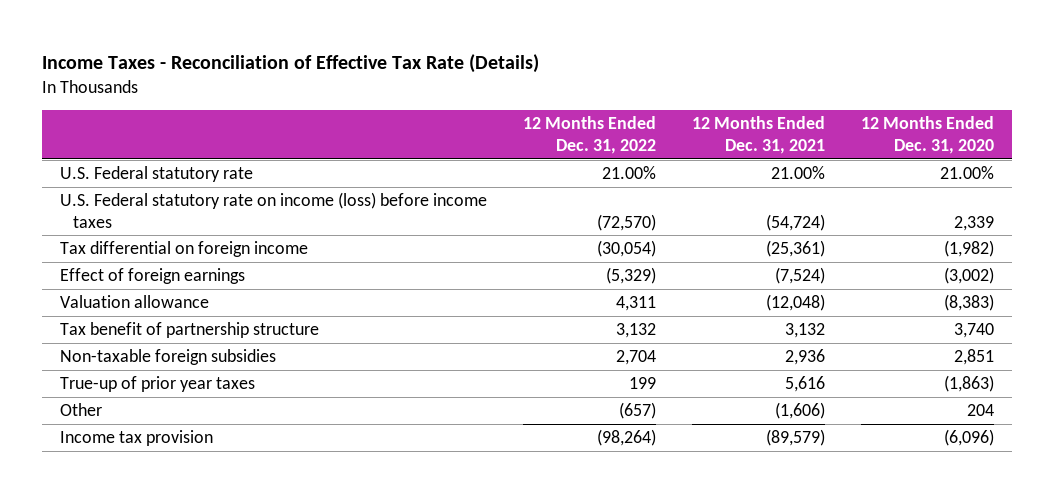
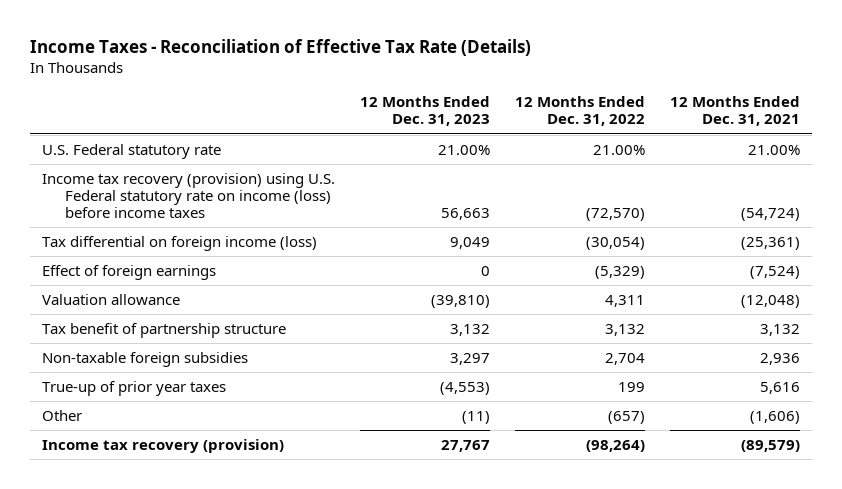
- | 12 Months Ended Dec. 31, 2022 | 12 Months Ended Dec. 31, 2021 | 12 Months Ended Dec. 31, 2020
+ | 12 Months Ended Dec. 31, 2023 | 12 Months Ended Dec. 31, 2022 | 12 Months Ended Dec. 31, 2021
- U.S. Federal statutory rate on income (loss) before income taxes | (72,570) | (54,724) | 2,339
- Tax differential on foreign income | (30,054) | (25,361) | (1,982)
+ Income tax recovery (provision) using U.S. Federal statutory rate on income (loss) before income taxes | 56,663 | (72,570) | (54,724)
+ Tax differential on foreign income (loss) | 9,049 | (30,054) | (25,361)
- Income tax provision | (98,264) | (89,579) | (6,096)
+ Income tax recovery (provision) | 27,767 | (98,264) | (89,579)

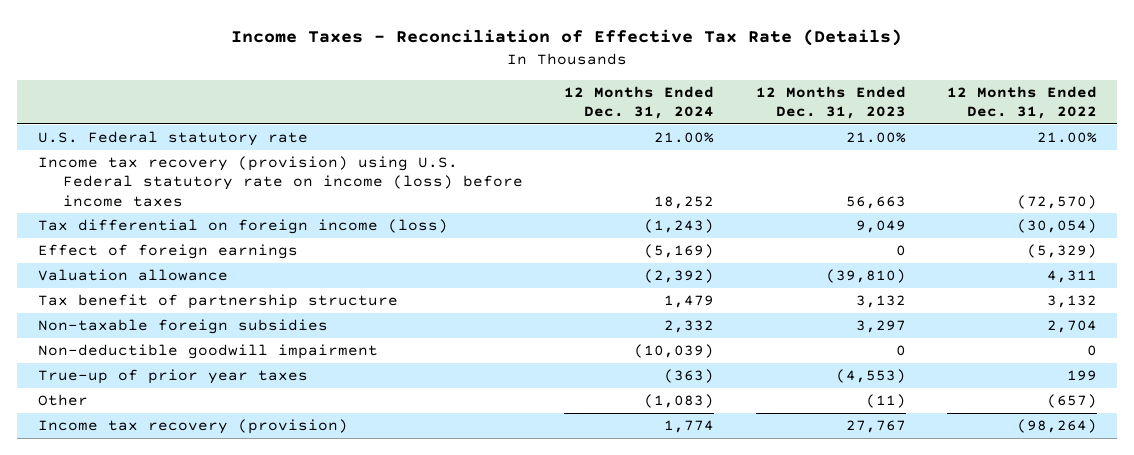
- | 12 Months Ended Dec. 31, 2023 | 12 Months Ended Dec. 31, 2022 | 12 Months Ended Dec. 31, 2021
+ | 12 Months Ended Dec. 31, 2024 | 12 Months Ended Dec. 31, 2023 | 12 Months Ended Dec. 31, 2022
+ Non-deductible goodwill impairment | (10,039) | 0 | 0

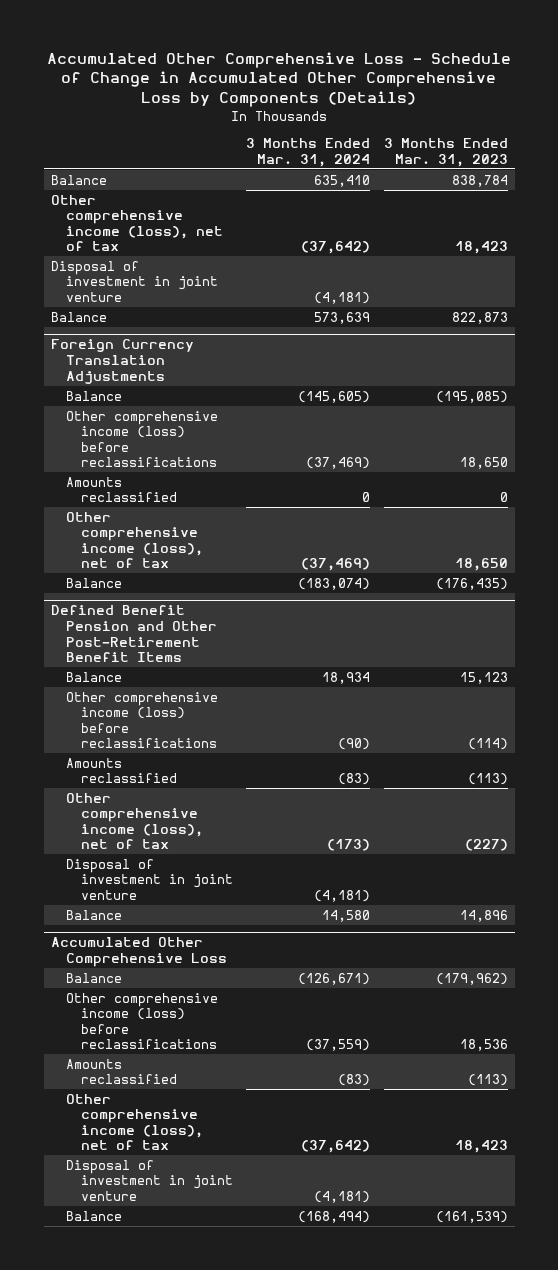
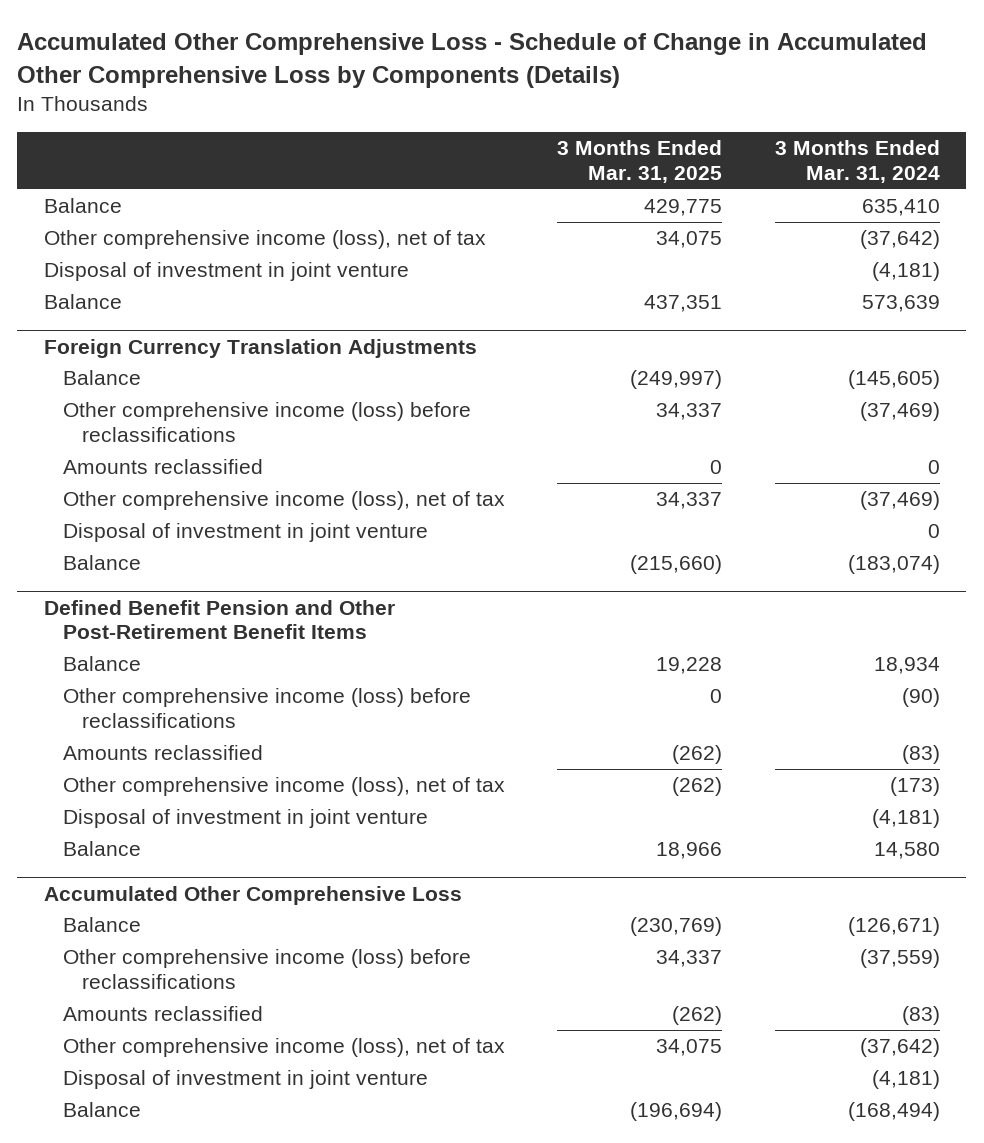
- | 3 Months Ended Mar. 31, 2024 | 3 Months Ended Mar. 31, 2023
+ | 3 Months Ended Mar. 31, 2025 | 3 Months Ended Mar. 31, 2024
@ Foreign Currency Translation Adjustments
+ Disposal of investment in joint venture | | 0

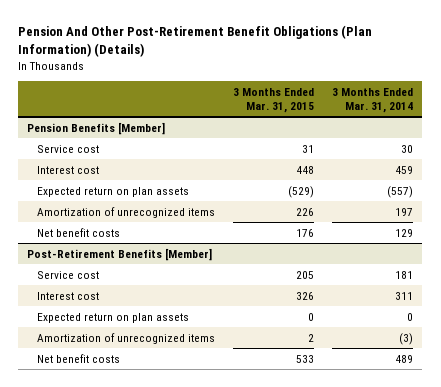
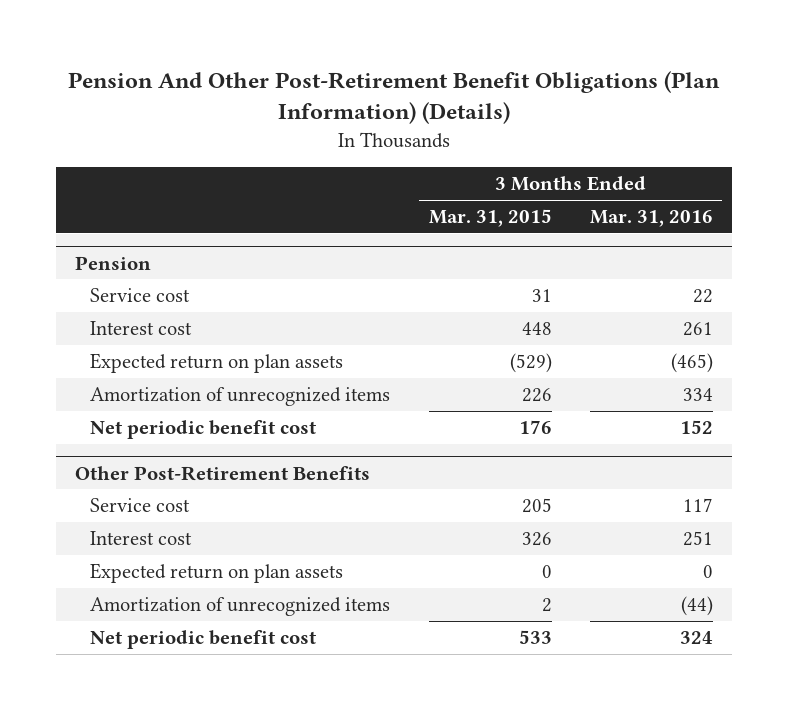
- | 3 Months Ended Mar. 31, 2015 | 3 Months Ended Mar. 31, 2014
+ | 3 Months Ended Mar. 31, 2015 | 3 Months Ended Mar. 31, 2016
- Pension Benefits [Member]
+ Pension
- Net benefit costs | 176 | 129
- Post-Retirement Benefits [Member]
+ Net periodic benefit cost | 176 | 152
+ Other Post-Retirement Benefits
- Net benefit costs | 533 | 489
+ Net periodic benefit cost | 533 | 324

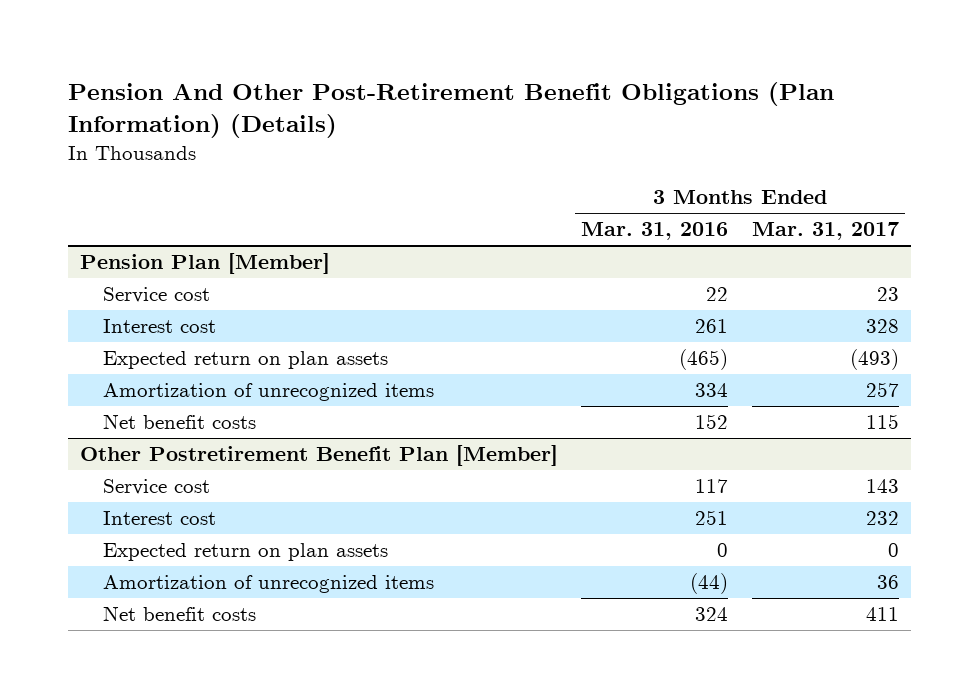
- | 3 Months Ended Mar. 31, 2015 | 3 Months Ended Mar. 31, 2016
+ | 3 Months Ended Mar. 31, 2016 | 3 Months Ended Mar. 31, 2017
- Pension
+ Pension Plan [Member]
- Net periodic benefit cost | 176 | 152
- Other Post-Retirement Benefits
+ Net benefit costs | 152 | 115
+ Other Postretirement Benefit Plan [Member]
- Net periodic benefit cost | 533 | 324
+ Net benefit costs | 324 | 411

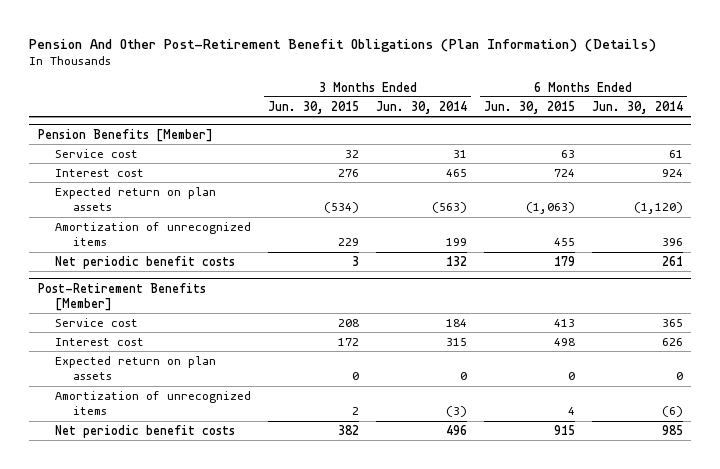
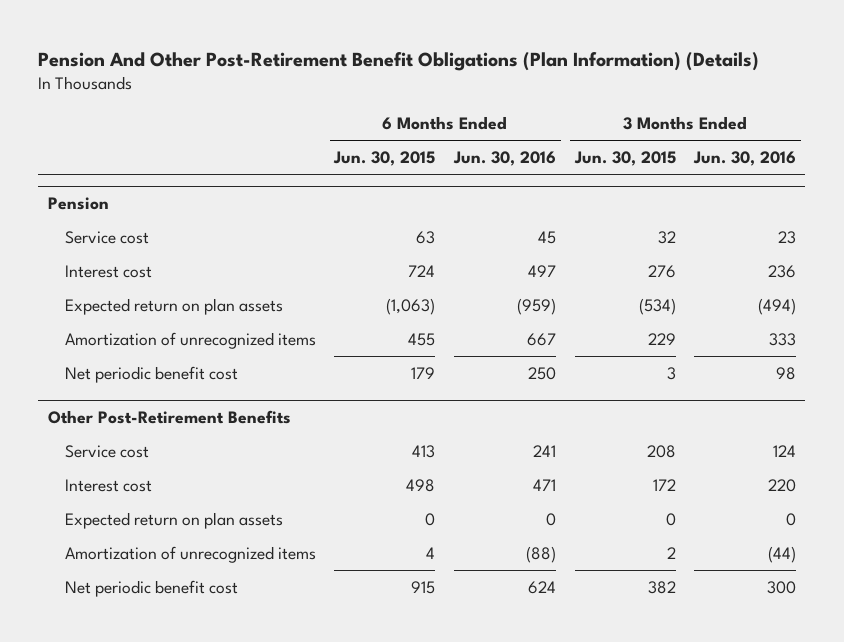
- | 3 Months Ended Jun. 30, 2015 | 3 Months Ended Jun. 30, 2014 | 6 Months Ended Jun. 30, 2015 | 6 Months Ended Jun. 30, 2014
+ | 6 Months Ended Jun. 30, 2015 | 6 Months Ended Jun. 30, 2016 | 3 Months Ended Jun. 30, 2015 | 3 Months Ended Jun. 30, 2016
- Pension Benefits [Member]
+ Pension
- Net periodic benefit costs | 3 | 132 | 179 | 261
- Post-Retirement Benefits [Member]
+ Net periodic benefit cost | 179 | 250 | 3 | 98
+ Other Post-Retirement Benefits
- Net periodic benefit costs | 382 | 496 | 915 | 985
+ Net periodic benefit cost | 915 | 624 | 382 | 300

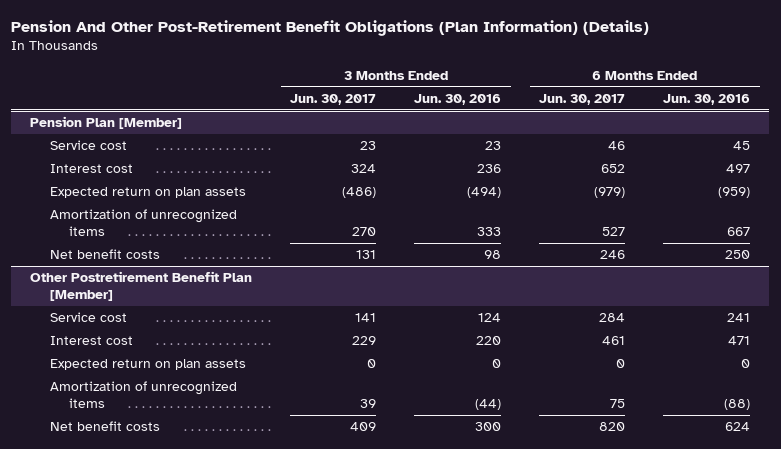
- | 6 Months Ended Jun. 30, 2015 | 6 Months Ended Jun. 30, 2016 | 3 Months Ended Jun. 30, 2015 | 3 Months Ended Jun. 30, 2016
+ | 3 Months Ended Jun. 30, 2017 | 3 Months Ended Jun. 30, 2016 | 6 Months Ended Jun. 30, 2017 | 6 Months Ended Jun. 30, 2016
- Pension
+ Pension Plan [Member]
- Net periodic benefit cost | 179 | 250 | 3 | 98
- Other Post-Retirement Benefits
+ Net benefit costs | 131 | 98 | 246 | 250
+ Other Postretirement Benefit Plan [Member]
- Net periodic benefit cost | 915 | 624 | 382 | 300
+ Net benefit costs | 409 | 300 | 820 | 624

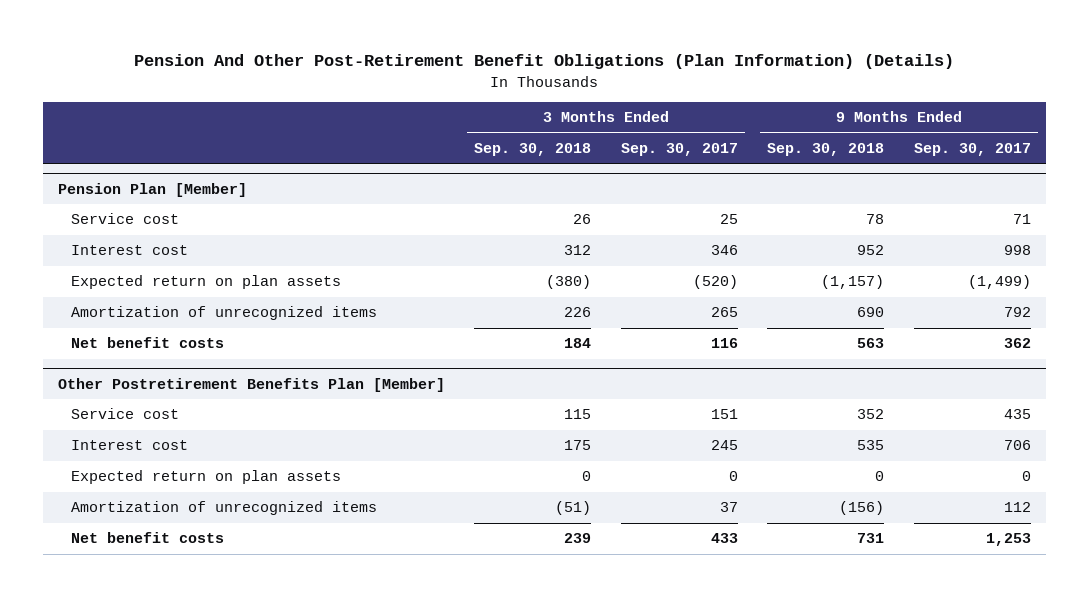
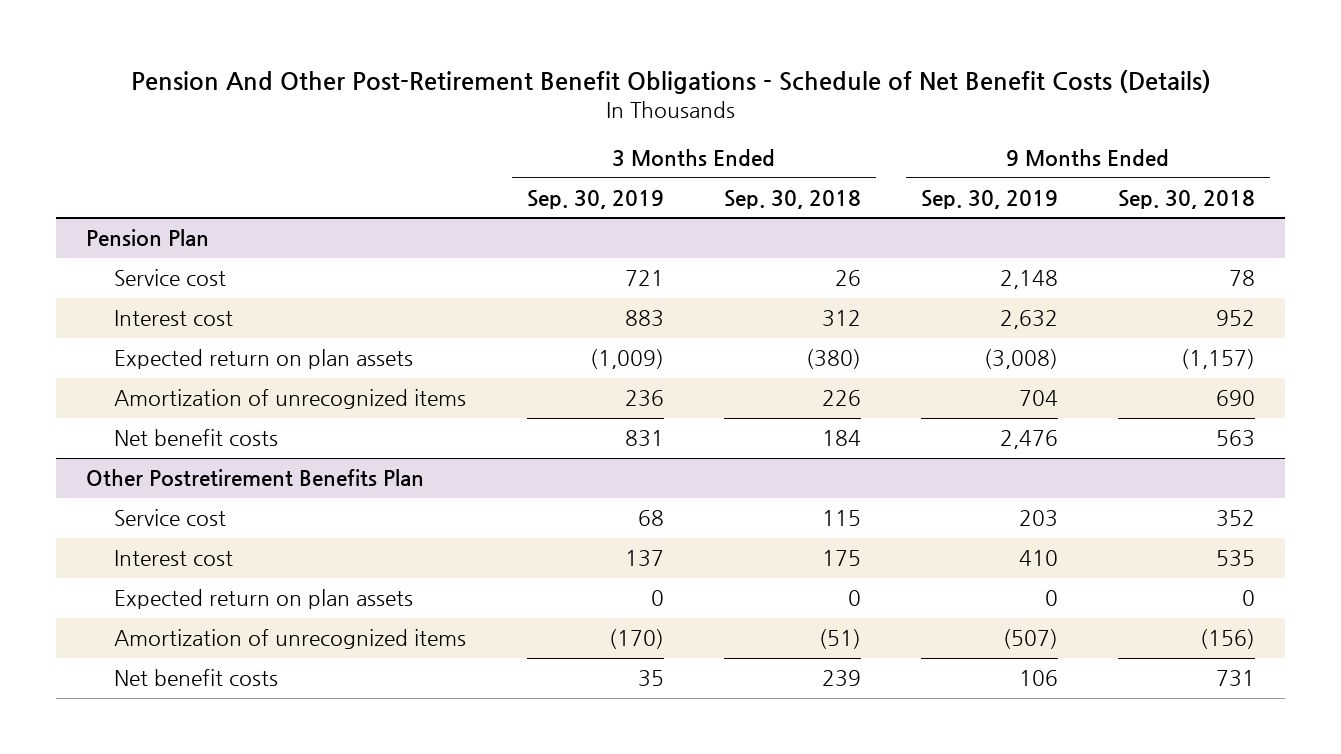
- Pension And Other Post-Retirement Benefit Obligations (Plan Information) (Details)
+ Pension And Other Post-Retirement Benefit Obligations - Schedule of Net Benefit Costs (Details)
- | 3 Months Ended Sep. 30, 2018 | 3 Months Ended Sep. 30, 2017 | 9 Months Ended Sep. 30, 2018 | 9 Months Ended Sep. 30, 2017
+ | 3 Months Ended Sep. 30, 2019 | 3 Months Ended Sep. 30, 2018 | 9 Months Ended Sep. 30, 2019 | 9 Months Ended Sep. 30, 2018
- Pension Plan [Member]
+ Pension Plan
- Other Postretirement Benefits Plan [Member]
+ Other Postretirement Benefits Plan

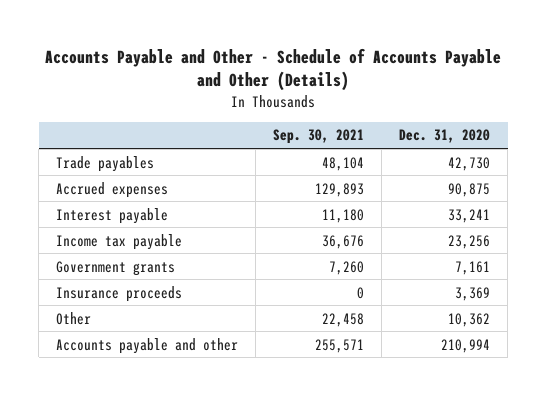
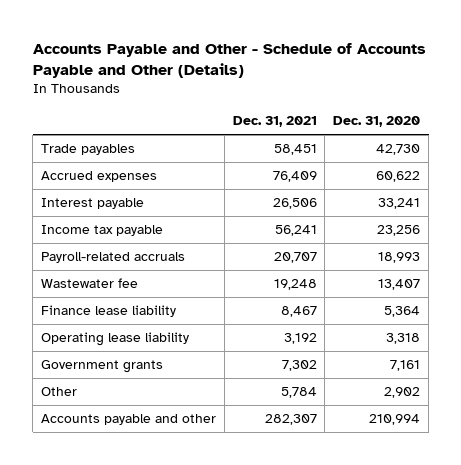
- | Sep. 30, 2021 | Dec. 31, 2020
+ | Dec. 31, 2021 | Dec. 31, 2020
- Accrued expenses | 129,893 | 90,875
+ Accrued expenses | 76,409 | 60,622
+ Payroll-related accruals | 20,707 | 18,993
+ Wastewater fee | 19,248 | 13,407
+ Finance lease liability | 8,467 | 5,364
+ Operating lease liability | 3,192 | 3,318
- Insurance proceeds | 0 | 3,369
- Other | 22,458 | 10,362
+ Other | 5,784 | 2,902

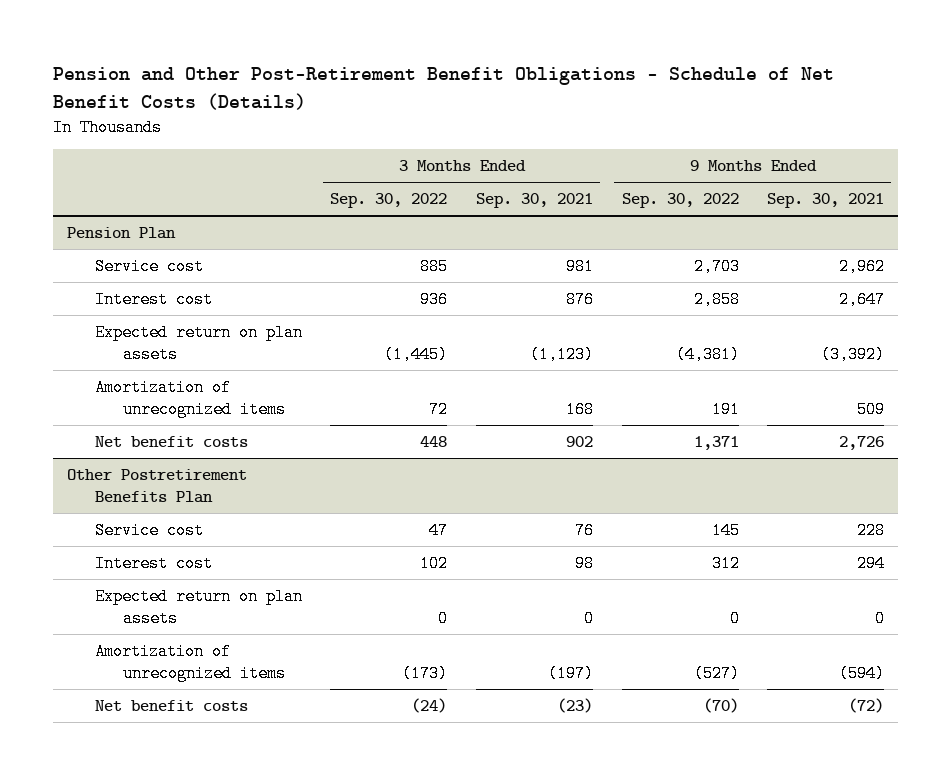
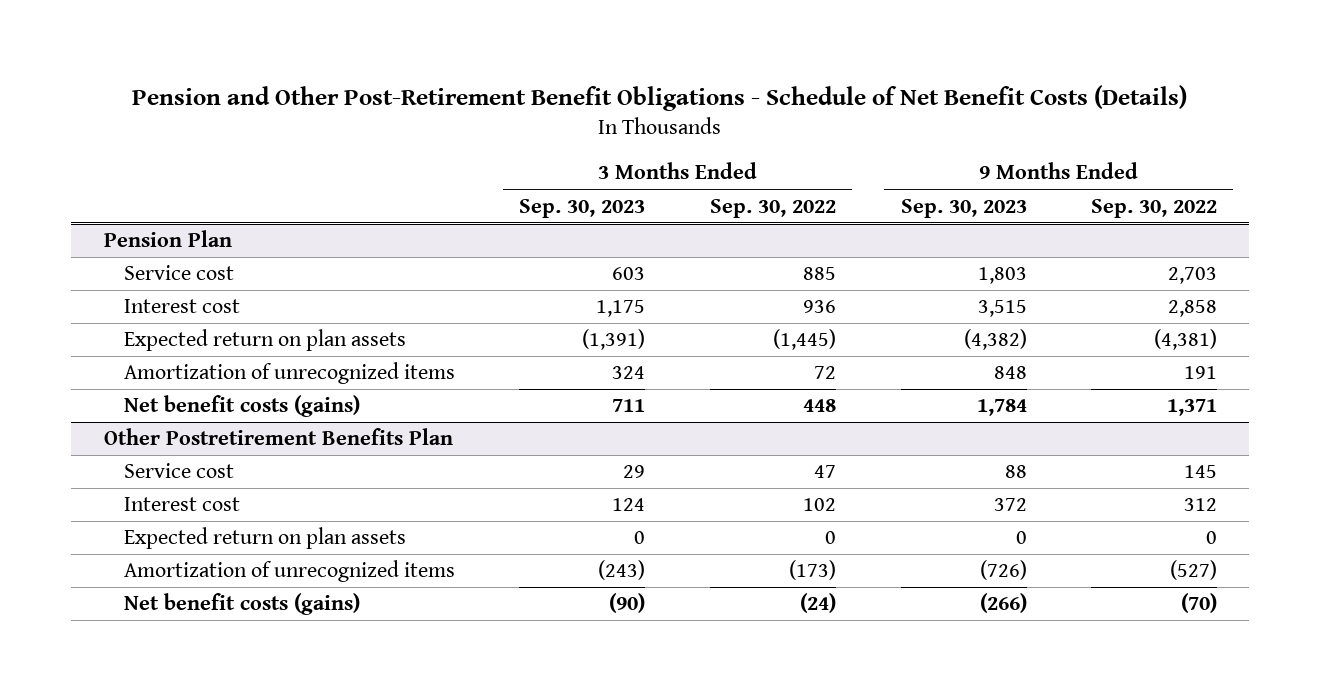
- | 3 Months Ended Sep. 30, 2022 | 3 Months Ended Sep. 30, 2021 | 9 Months Ended Sep. 30, 2022 | 9 Months Ended Sep. 30, 2021
+ | 3 Months Ended Sep. 30, 2023 | 3 Months Ended Sep. 30, 2022 | 9 Months Ended Sep. 30, 2023 | 9 Months Ended Sep. 30, 2022
@ Pension Plan
- Net benefit costs | 448 | 902 | 1,371 | 2,726
+ Net benefit costs (gains) | 711 | 448 | 1,784 | 1,371
@ Other Postretirement Benefits Plan
- Net benefit costs | (24) | (23) | (70) | (72)
+ Net benefit costs (gains) | (90) | (24) | (266) | (70)

